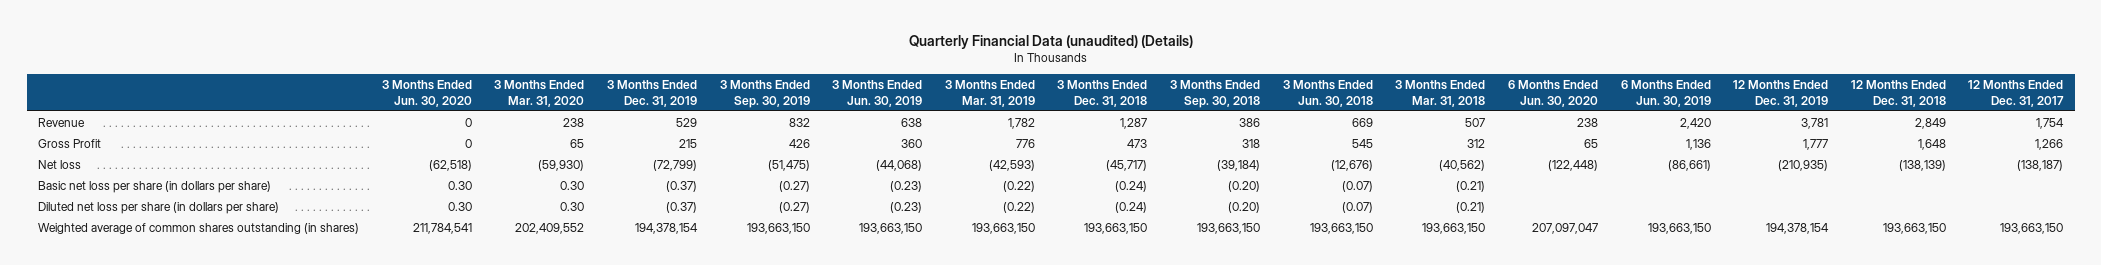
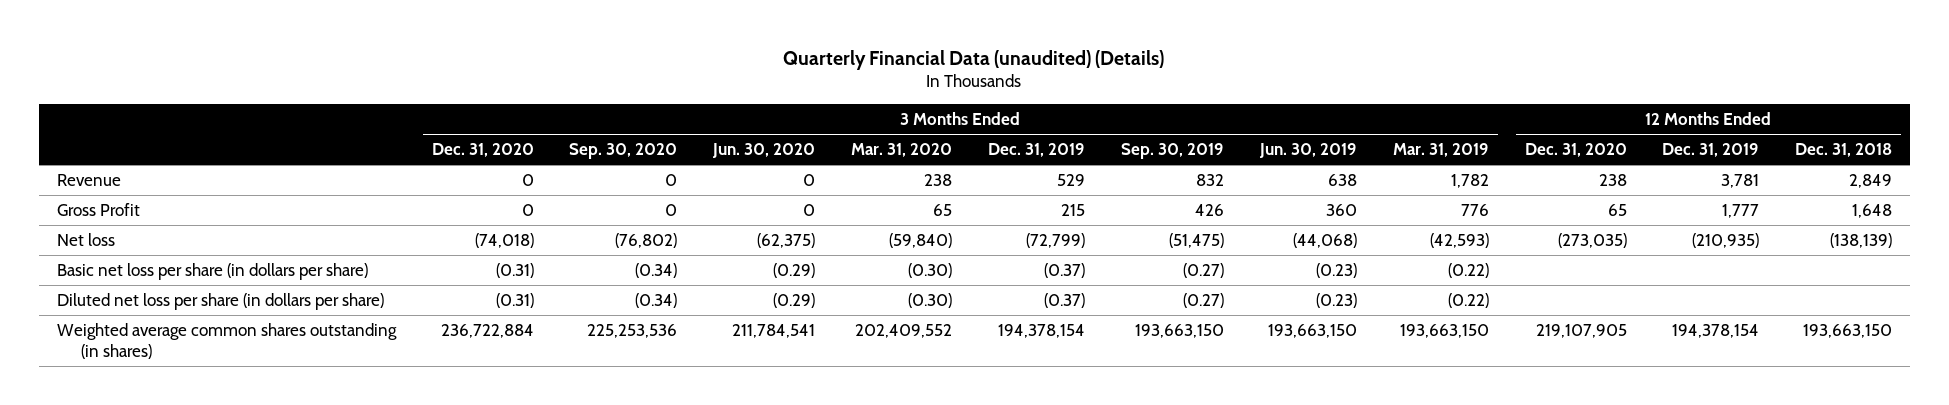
- | 3 Months Ended Jun. 30, 2020 | 3 Months Ended Mar. 31, 2020 | 3 Months Ended Dec. 31, 2019 | 3 Months Ended Sep. 30, 2019 | 3 Months Ended Jun. 30, 2019 | 3 Months Ended Mar. 31, 2019 | 3 Months Ended Dec. 31, 2018 | 3 Months Ended Sep. 30, 2018 | 3 Months Ended Jun. 30, 2018 | 3 Months Ended Mar. 31, 2018 | 6 Months Ended Jun. 30, 2020 | 6 Months Ended Jun. 30, 2019 | 12 Months Ended Dec. 31, 2019 | 12 Months Ended Dec. 31, 2018 | 12 Months Ended Dec. 31, 2017
+ | 3 Months Ended Dec. 31, 2020 | 3 Months Ended Sep. 30, 2020 | 3 Months Ended Jun. 30, 2020 | 3 Months Ended Mar. 31, 2020 | 3 Months Ended Dec. 31, 2019 | 3 Months Ended Sep. 30, 2019 | 3 Months Ended Jun. 30, 2019 | 3 Months Ended Mar. 31, 2019 | 12 Months Ended Dec. 31, 2020 | 12 Months Ended Dec. 31, 2019 | 12 Months Ended Dec. 31, 2018
- Net loss | (62,518) | (59,930) | (72,799) | (51,475) | (44,068) | (42,593) | (45,717) | (39,184) | (12,676) | (40,562) | (122,448) | (86,661) | (210,935) | (138,139) | (138,187)
- Basic net loss per share (in dollars per share) | 0.30 | 0.30 | (0.37) | (0.27) | (0.23) | (0.22) | (0.24) | (0.20) | (0.07) | (0.21) | | | | |
- Diluted net loss per share (in dollars per share) | 0.30 | 0.30 | (0.37) | (0.27) | (0.23) | (0.22) | (0.24) | (0.20) | (0.07) | (0.21) | | | | |
- Weighted average of common shares outstanding (in shares) | 211,784,541 | 202,409,552 | 194,378,154 | 193,663,150 | 193,663,150 | 193,663,150 | 193,663,150 | 193,663,150 | 193,663,150 | 193,663,150 | 207,097,047 | 193,663,150 | 194,378,154 | 193,663,150 | 193,663,150
+ Net loss | (74,018) | (76,802) | (62,375) | (59,840) | (72,799) | (51,475) | (44,068) | (42,593) | (273,035) | (210,935) | (138,139)
+ Basic net loss per share (in dollars per share) | (0.31) | (0.34) | (0.29) | (0.30) | (0.37) | (0.27) | (0.23) | (0.22) | | |
+ Diluted net loss per share (in dollars per share) | (0.31) | (0.34) | (0.29) | (0.30) | (0.37) | (0.27) | (0.23) | (0.22) | | |
+ Weighted average common shares outstanding (in shares) | 236,722,884 | 225,253,536 | 211,784,541 | 202,409,552 | 194,378,154 | 193,663,150 | 193,663,150 | 193,663,150 | 219,107,905 | 194,378,154 | 193,663,150

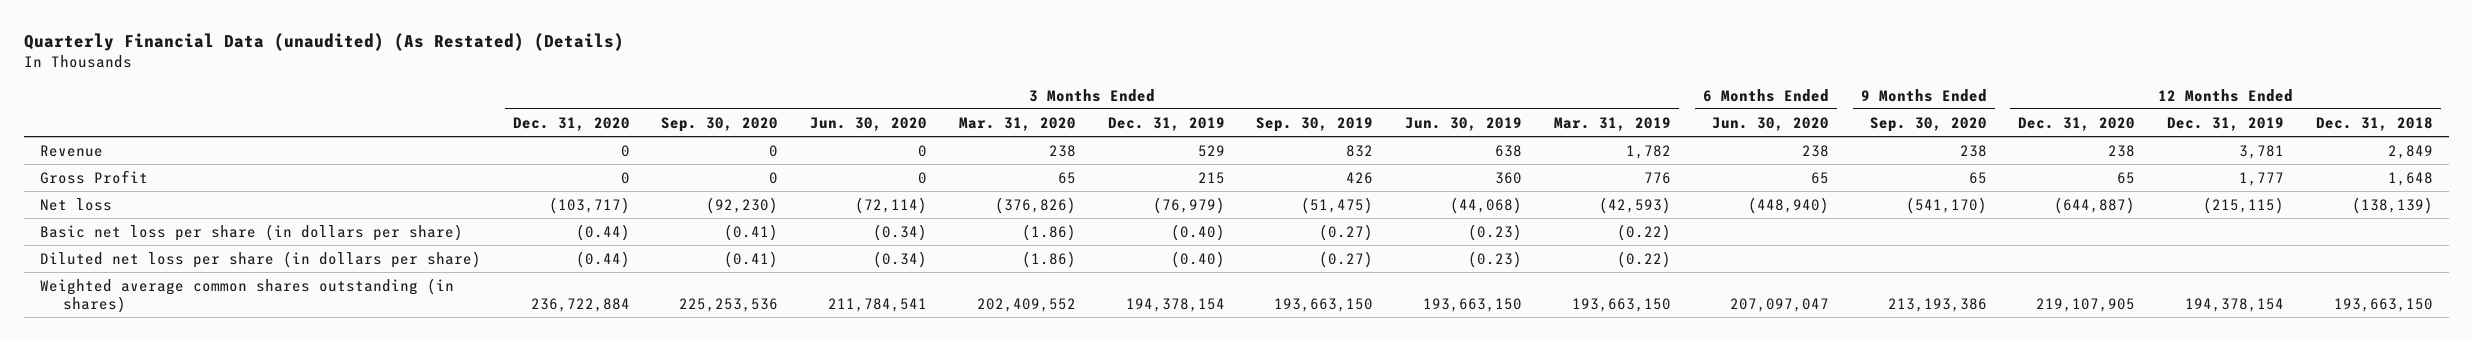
- Quarterly Financial Data (unaudited) (Details)
+ Quarterly Financial Data (unaudited) (As Restated) (Details)
- | 3 Months Ended Dec. 31, 2020 | 3 Months Ended Sep. 30, 2020 | 3 Months Ended Jun. 30, 2020 | 3 Months Ended Mar. 31, 2020 | 3 Months Ended Dec. 31, 2019 | 3 Months Ended Sep. 30, 2019 | 3 Months Ended Jun. 30, 2019 | 3 Months Ended Mar. 31, 2019 | 12 Months Ended Dec. 31, 2020 | 12 Months Ended Dec. 31, 2019 | 12 Months Ended Dec. 31, 2018
+ | 3 Months Ended Dec. 31, 2020 | 3 Months Ended Sep. 30, 2020 | 3 Months Ended Jun. 30, 2020 | 3 Months Ended Mar. 31, 2020 | 3 Months Ended Dec. 31, 2019 | 3 Months Ended Sep. 30, 2019 | 3 Months Ended Jun. 30, 2019 | 3 Months Ended Mar. 31, 2019 | 6 Months Ended Jun. 30, 2020 | 9 Months Ended Sep. 30, 2020 | 12 Months Ended Dec. 31, 2020 | 12 Months Ended Dec. 31, 2019 | 12 Months Ended Dec. 31, 2018
- Net loss | (74,018) | (76,802) | (62,375) | (59,840) | (72,799) | (51,475) | (44,068) | (42,593) | (273,035) | (210,935) | (138,139)
- Basic net loss per share (in dollars per share) | (0.31) | (0.34) | (0.29) | (0.30) | (0.37) | (0.27) | (0.23) | (0.22) | | |
- Diluted net loss per share (in dollars per share) | (0.31) | (0.34) | (0.29) | (0.30) | (0.37) | (0.27) | (0.23) | (0.22) | | |
+ Net loss | (103,717) | (92,230) | (72,114) | (376,826) | (76,979) | (51,475) | (44,068) | (42,593) | (448,940) | (541,170) | (644,887) | (215,115) | (138,139)
+ Basic net loss per share (in dollars per share) | (0.44) | (0.41) | (0.34) | (1.86) | (0.40) | (0.27) | (0.23) | (0.22) | | | | |
+ Diluted net loss per share (in dollars per share) | (0.44) | (0.41) | (0.34) | (1.86) | (0.40) | (0.27) | (0.23) | (0.22) | | | | |

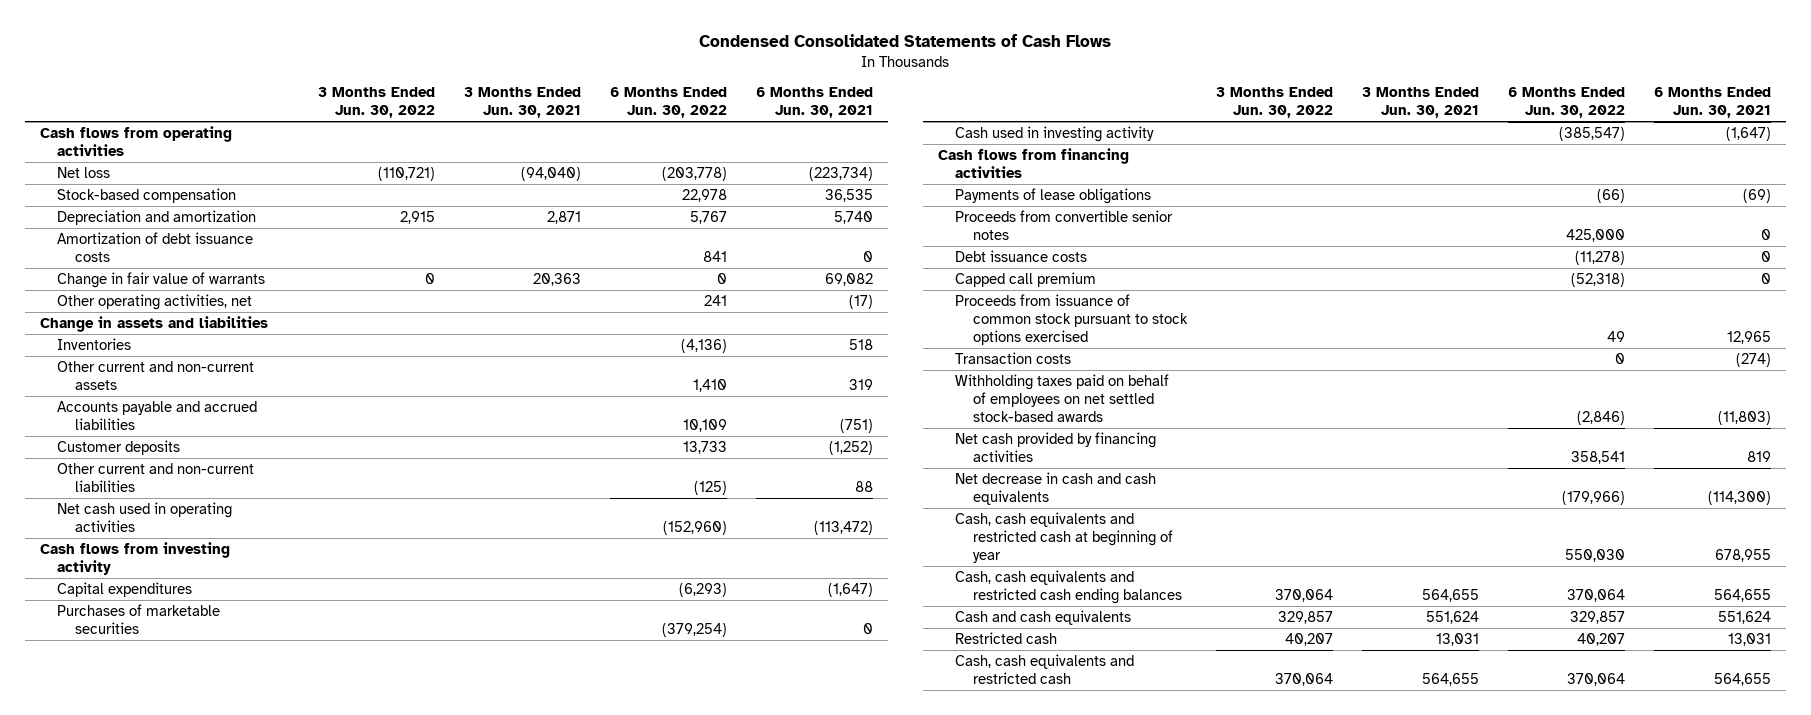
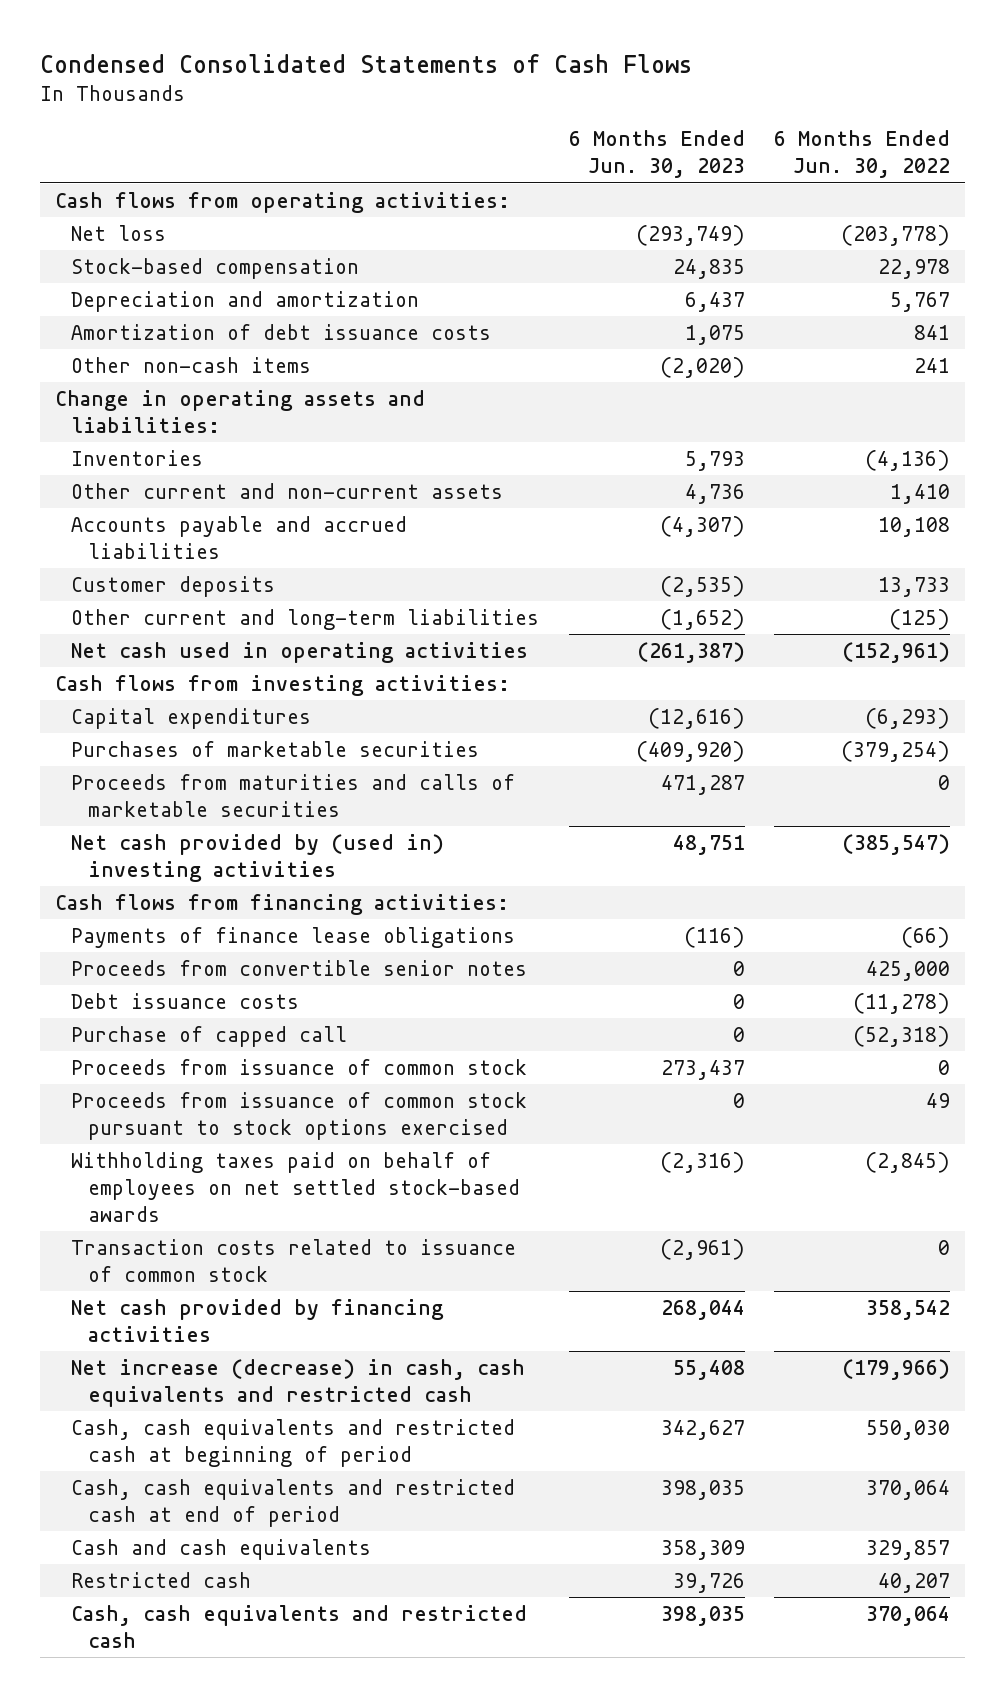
- | 3 Months Ended Jun. 30, 2022 | 3 Months Ended Jun. 30, 2021 | 6 Months Ended Jun. 30, 2022 | 6 Months Ended Jun. 30, 2021
+ | 6 Months Ended Jun. 30, 2023 | 6 Months Ended Jun. 30, 2022
- Cash flows from operating activities
+ Cash flows from operating activities:
- Change in fair value of warrants | 0 | 20,363 | 0 | 69,082
- Other operating activities, net | | | 241 | (17)
- Change in assets and liabilities
+ Other non-cash items | (2,020) | 241
+ Change in operating assets and liabilities:
- Accounts payable and accrued liabilities | | | 10,109 | (751)
+ Accounts payable and accrued liabilities | (4,307) | 10,108
- Other current and non-current liabilities | | | (125) | 88
- Net cash used in operating activities | | | (152,960) | (113,472)
- Cash flows from investing activity
+ Other current and long-term liabilities | (1,652) | (125)
+ Net cash used in operating activities | (261,387) | (152,961)
+ Cash flows from investing activities:
- Cash used in investing activity | | | (385,547) | (1,647)
- Cash flows from financing activities
- Payments of lease obligations | | | (66) | (69)
+ Proceeds from maturities and calls of marketable securities | 471,287 | 0
+ Net cash provided by (used in) investing activities | 48,751 | (385,547)
+ Cash flows from financing activities:
+ Payments of finance lease obligations | (116) | (66)
- Capped call premium | | | (52,318) | 0
+ Purchase of capped call | 0 | (52,318)
+ Proceeds from issuance of common stock | 273,437 | 0
- Transaction costs | | | 0 | (274)
- Withholding taxes paid on behalf of employees on net settled stock-based awards | | | (2,846) | (11,803)
- Net cash provided by financing activities | | | 358,541 | 819
- Net decrease in cash and cash equivalents | | | (179,966) | (114,300)
- Cash, cash equivalents and restricted cash at beginning of year | | | 550,030 | 678,955
- Cash, cash equivalents and restricted cash ending balances | 370,064 | 564,655 | 370,064 | 564,655
+ Withholding taxes paid on behalf of employees on net settled stock-based awards | (2,316) | (2,845)
+ Transaction costs related to issuance of common stock | (2,961) | 0
+ Net cash provided by financing activities | 268,044 | 358,542
+ Net increase (decrease) in cash, cash equivalents and restricted cash | 55,408 | (179,966)
+ Cash, cash equivalents and restricted cash at beginning of period | 342,627 | 550,030
+ Cash, cash equivalents and restricted cash at end of period | 398,035 | 370,064

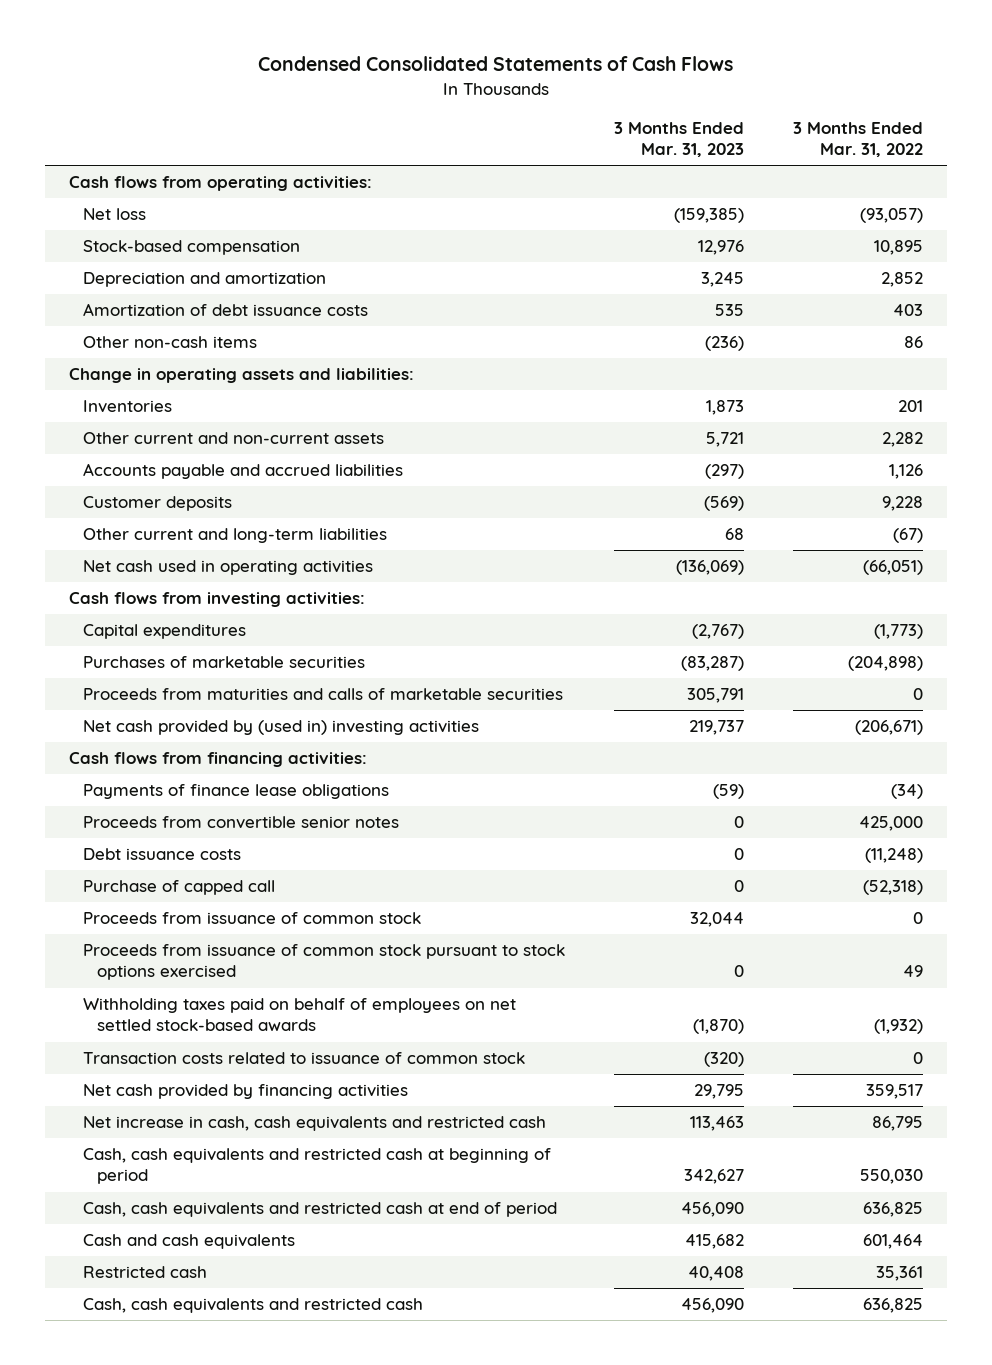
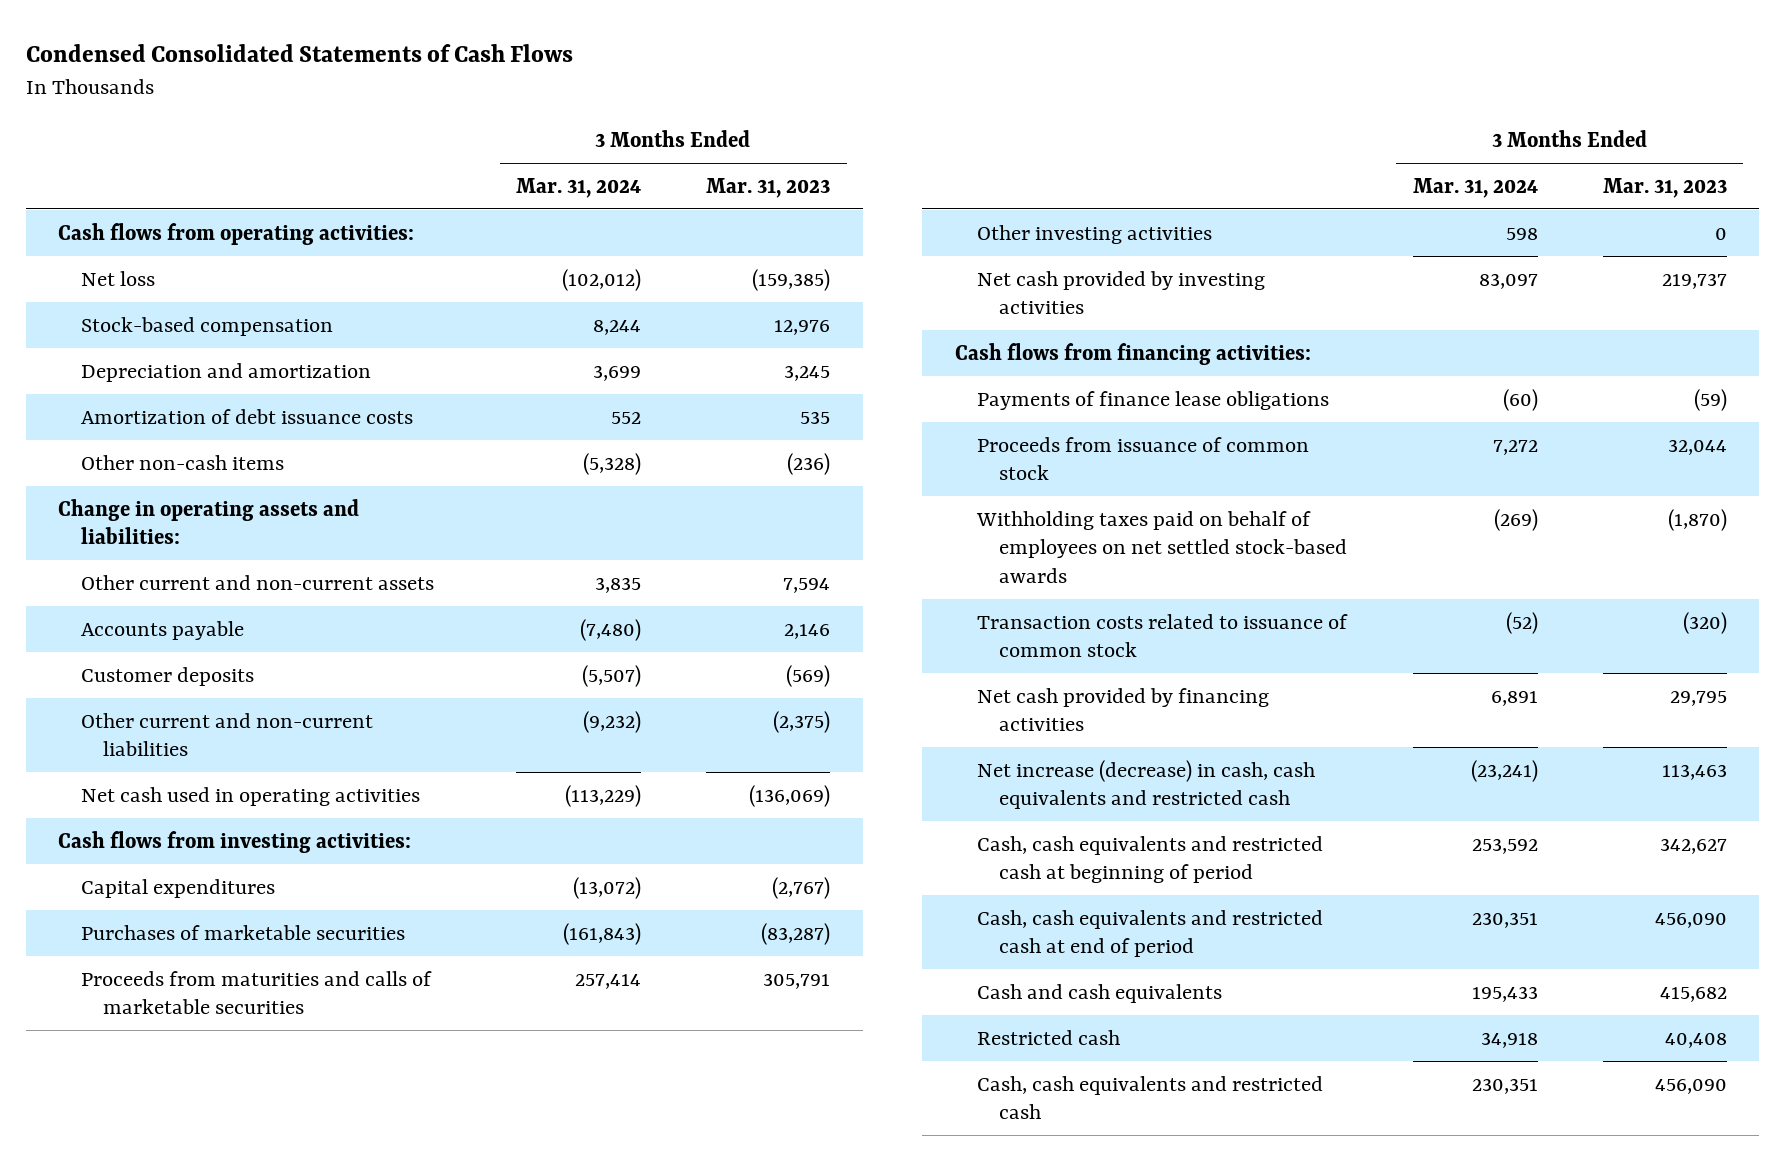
- | 3 Months Ended Mar. 31, 2023 | 3 Months Ended Mar. 31, 2022
+ | 3 Months Ended Mar. 31, 2024 | 3 Months Ended Mar. 31, 2023
- Inventories | 1,873 | 201
- Other current and non-current assets | 5,721 | 2,282
- Accounts payable and accrued liabilities | (297) | 1,126
+ Other current and non-current assets | 3,835 | 7,594
+ Accounts payable | (7,480) | 2,146
- Other current and long-term liabilities | 68 | (67)
+ Other current and non-current liabilities | (9,232) | (2,375)
- Net cash provided by (used in) investing activities | 219,737 | (206,671)
+ Other investing activities | 598 | 0
+ Net cash provided by investing activities | 83,097 | 219,737
- Proceeds from convertible senior notes | 0 | 425,000
- Debt issuance costs | 0 | (11,248)
- Purchase of capped call | 0 | (52,318)
- Proceeds from issuance of common stock pursuant to stock options exercised | 0 | 49
- Net increase in cash, cash equivalents and restricted cash | 113,463 | 86,795
+ Net increase (decrease) in cash, cash equivalents and restricted cash | (23,241) | 113,463

